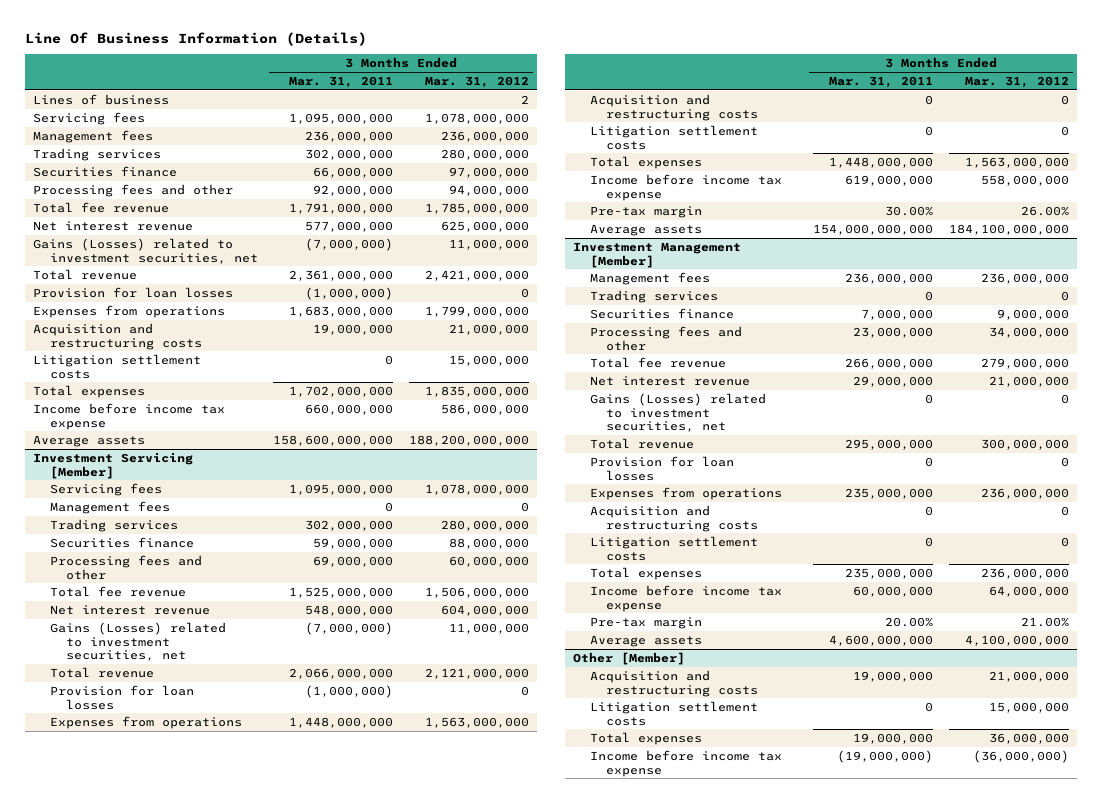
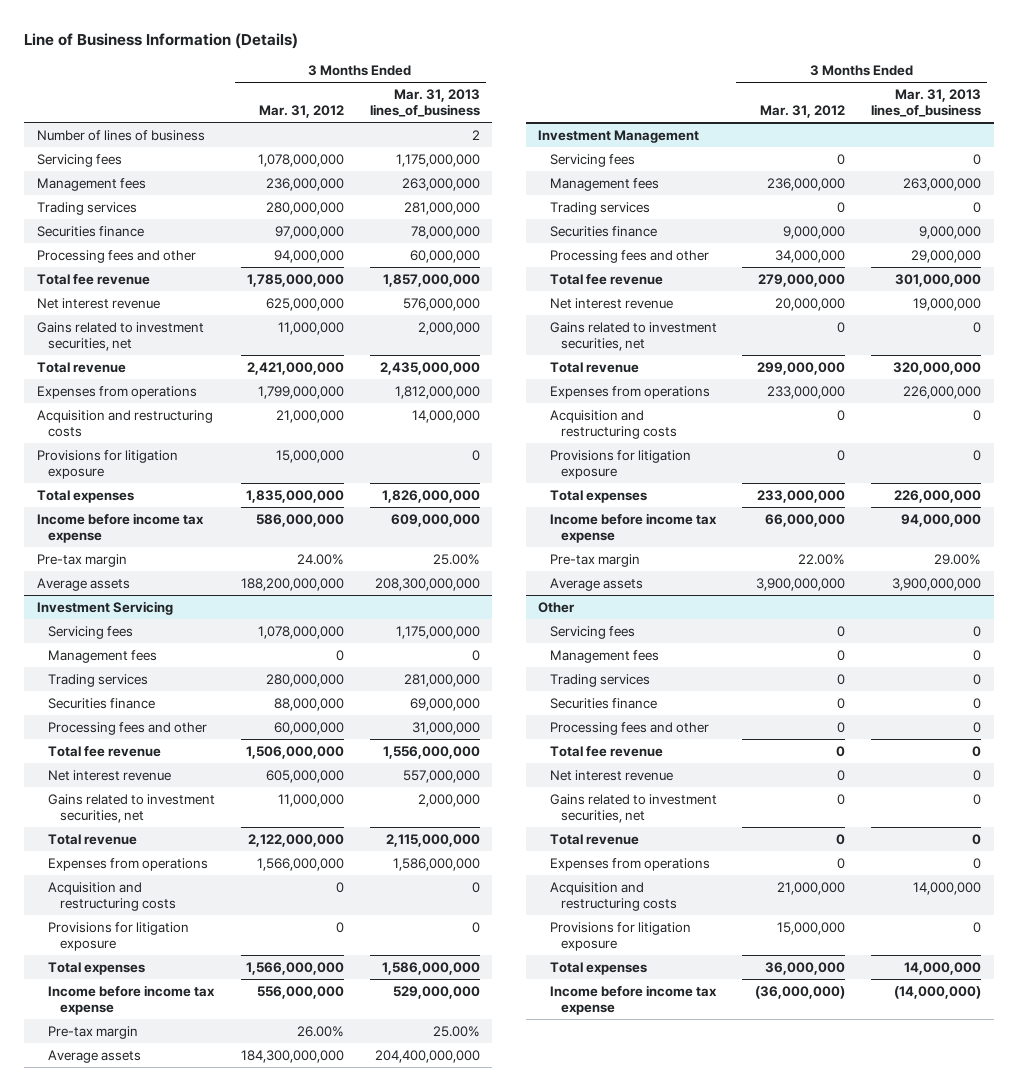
- Line Of Business Information (Details)
+ Line of Business Information (Details)
- | 3 Months Ended Mar. 31, 2011 | 3 Months Ended Mar. 31, 2012
+ | 3 Months Ended Mar. 31, 2012 | 3 Months Ended Mar. 31, 2013 lines_of_business
- Lines of business | | 2
+ Number of lines of business | | 2
- Gains (Losses) related to investment securities, net | (7,000,000) | 11,000,000
+ Gains related to investment securities, net | 11,000,000 | 2,000,000
- Provision for loan losses | (1,000,000) | 0
- Litigation settlement costs | 0 | 15,000,000
+ Provisions for litigation exposure | 15,000,000 | 0
+ Pre-tax margin | 24.00% | 25.00%
- Investment Servicing [Member]
+ Investment Servicing
- Net interest revenue | 548,000,000 | 604,000,000
- Gains (Losses) related to investment securities, net | (7,000,000) | 11,000,000
- Total revenue | 2,066,000,000 | 2,121,000,000
- Provision for loan losses | (1,000,000) | 0
- Expenses from operations | 1,448,000,000 | 1,563,000,000
+ Net interest revenue | 605,000,000 | 557,000,000
+ Gains related to investment securities, net | 11,000,000 | 2,000,000
+ Total revenue | 2,122,000,000 | 2,115,000,000
+ Expenses from operations | 1,566,000,000 | 1,586,000,000
- Litigation settlement costs | 0 | 0
- Total expenses | 1,448,000,000 | 1,563,000,000
- Income before income tax expense | 619,000,000 | 558,000,000
+ Provisions for litigation exposure | 0 | 0
+ Total expenses | 1,566,000,000 | 1,586,000,000
+ Income before income tax expense | 556,000,000 | 529,000,000
- Average assets | 154,000,000,000 | 184,100,000,000
- Investment Management [Member]
+ Average assets | 184,300,000,000 | 204,400,000,000
+ Investment Management
+ Servicing fees | 0 | 0
- Net interest revenue | 29,000,000 | 21,000,000
- Gains (Losses) related to investment securities, net | 0 | 0
- Total revenue | 295,000,000 | 300,000,000
- Provision for loan losses | 0 | 0
- Expenses from operations | 235,000,000 | 236,000,000
+ Net interest revenue | 20,000,000 | 19,000,000
+ Gains related to investment securities, net | 0 | 0
+ Total revenue | 299,000,000 | 320,000,000
+ Expenses from operations | 233,000,000 | 226,000,000
- Litigation settlement costs | 0 | 0
- Total expenses | 235,000,000 | 236,000,000
- Income before income tax expense | 60,000,000 | 64,000,000
- Pre-tax margin | 20.00% | 21.00%
- Average assets | 4,600,000,000 | 4,100,000,000
- Other [Member]
+ Provisions for litigation exposure | 0 | 0
+ Total expenses | 233,000,000 | 226,000,000
+ Income before income tax expense | 66,000,000 | 94,000,000
+ Pre-tax margin | 22.00% | 29.00%
+ Average assets | 3,900,000,000 | 3,900,000,000
+ Other
+ Servicing fees | 0 | 0
+ Management fees | 0 | 0
+ Trading services | 0 | 0
+ Securities finance | 0 | 0
+ Processing fees and other | 0 | 0
+ Total fee revenue | 0 | 0
+ Net interest revenue | 0 | 0
+ Gains related to investment securities, net | 0 | 0
+ Total revenue | 0 | 0
+ Expenses from operations | 0 | 0
- Litigation settlement costs | 0 | 15,000,000
+ Provisions for litigation exposure | 15,000,000 | 0

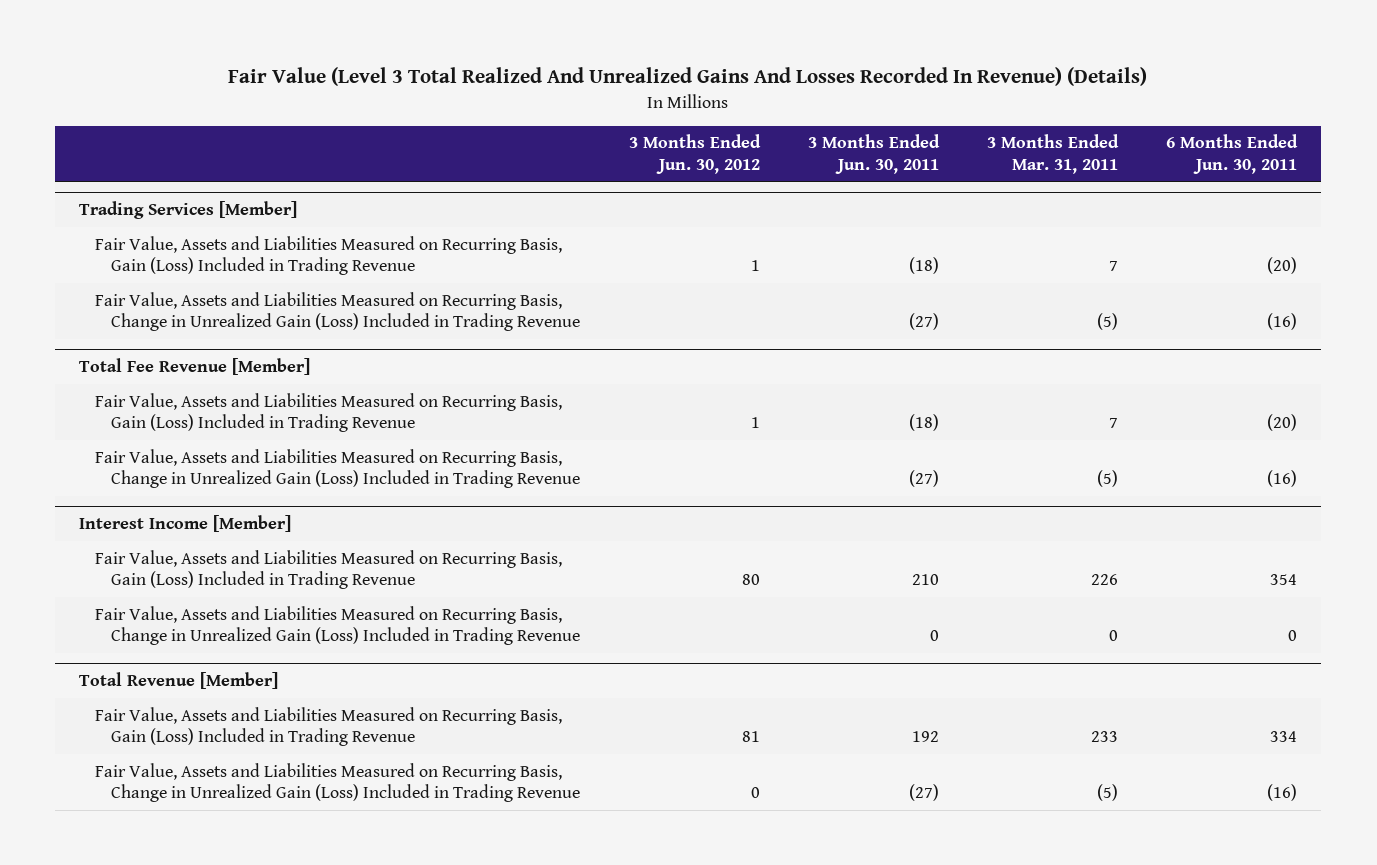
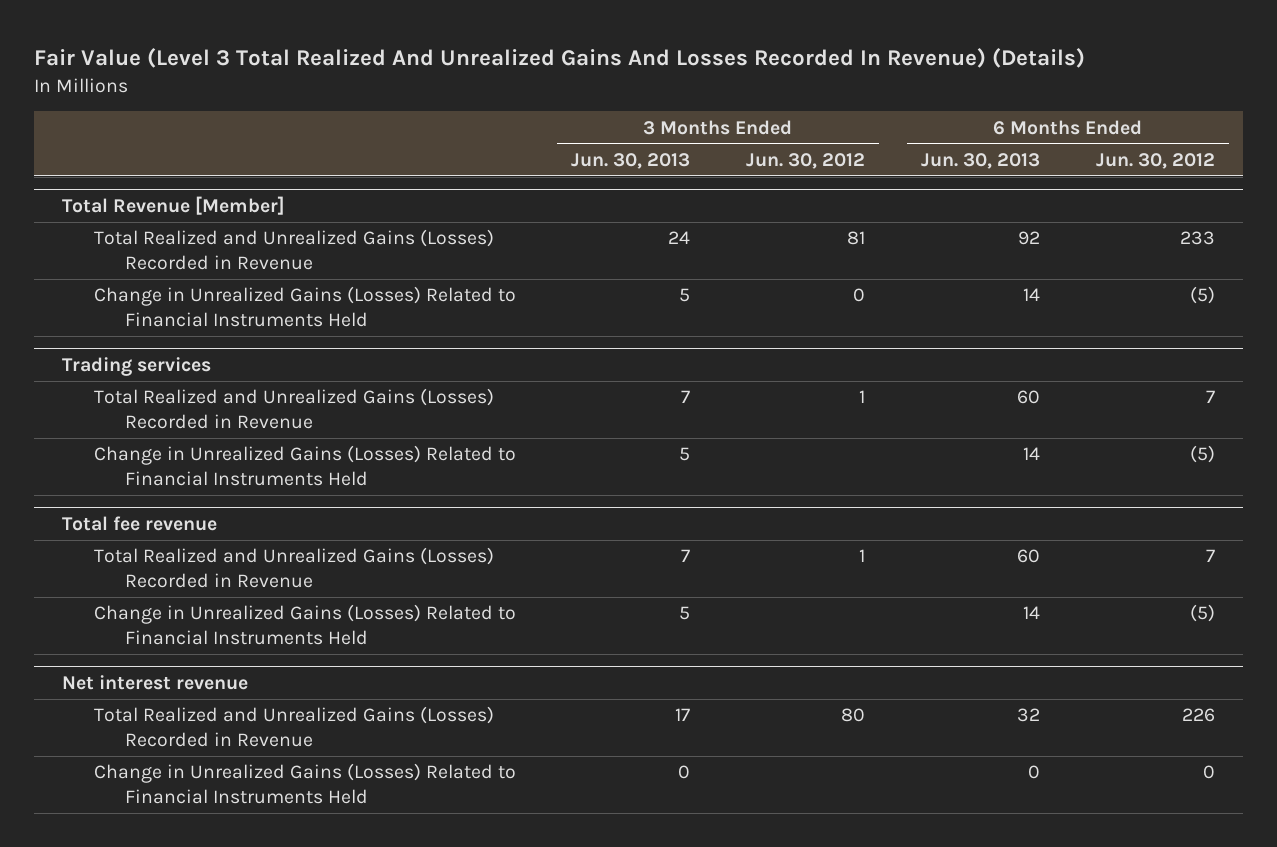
- | 3 Months Ended Jun. 30, 2012 | 3 Months Ended Jun. 30, 2011 | 3 Months Ended Mar. 31, 2011 | 6 Months Ended Jun. 30, 2011
+ | 3 Months Ended Jun. 30, 2013 | 3 Months Ended Jun. 30, 2012 | 6 Months Ended Jun. 30, 2013 | 6 Months Ended Jun. 30, 2012
- Trading Services [Member]
- Fair Value, Assets and Liabilities Measured on Recurring Basis, Gain (Loss) Included in Trading Revenue | 1 | (18) | 7 | (20)
- Fair Value, Assets and Liabilities Measured on Recurring Basis, Change in Unrealized Gain (Loss) Included in Trading Revenue | | (27) | (5) | (16)
- Total Fee Revenue [Member]
- Fair Value, Assets and Liabilities Measured on Recurring Basis, Gain (Loss) Included in Trading Revenue | 1 | (18) | 7 | (20)
- Fair Value, Assets and Liabilities Measured on Recurring Basis, Change in Unrealized Gain (Loss) Included in Trading Revenue | | (27) | (5) | (16)
- Interest Income [Member]
- Fair Value, Assets and Liabilities Measured on Recurring Basis, Gain (Loss) Included in Trading Revenue | 80 | 210 | 226 | 354
- Fair Value, Assets and Liabilities Measured on Recurring Basis, Change in Unrealized Gain (Loss) Included in Trading Revenue | | 0 | 0 | 0
@ Total Revenue [Member]
- Fair Value, Assets and Liabilities Measured on Recurring Basis, Gain (Loss) Included in Trading Revenue | 81 | 192 | 233 | 334
- Fair Value, Assets and Liabilities Measured on Recurring Basis, Change in Unrealized Gain (Loss) Included in Trading Revenue | 0 | (27) | (5) | (16)
+ Total Realized and Unrealized Gains (Losses) Recorded in Revenue | 24 | 81 | 92 | 233
+ Change in Unrealized Gains (Losses) Related to Financial Instruments Held | 5 | 0 | 14 | (5)
+ Trading services
+ Total Realized and Unrealized Gains (Losses) Recorded in Revenue | 7 | 1 | 60 | 7
+ Change in Unrealized Gains (Losses) Related to Financial Instruments Held | 5 | | 14 | (5)
+ Total fee revenue
+ Total Realized and Unrealized Gains (Losses) Recorded in Revenue | 7 | 1 | 60 | 7
+ Change in Unrealized Gains (Losses) Related to Financial Instruments Held | 5 | | 14 | (5)
+ Net interest revenue
+ Total Realized and Unrealized Gains (Losses) Recorded in Revenue | 17 | 80 | 32 | 226
+ Change in Unrealized Gains (Losses) Related to Financial Instruments Held | 0 | | 0 | 0

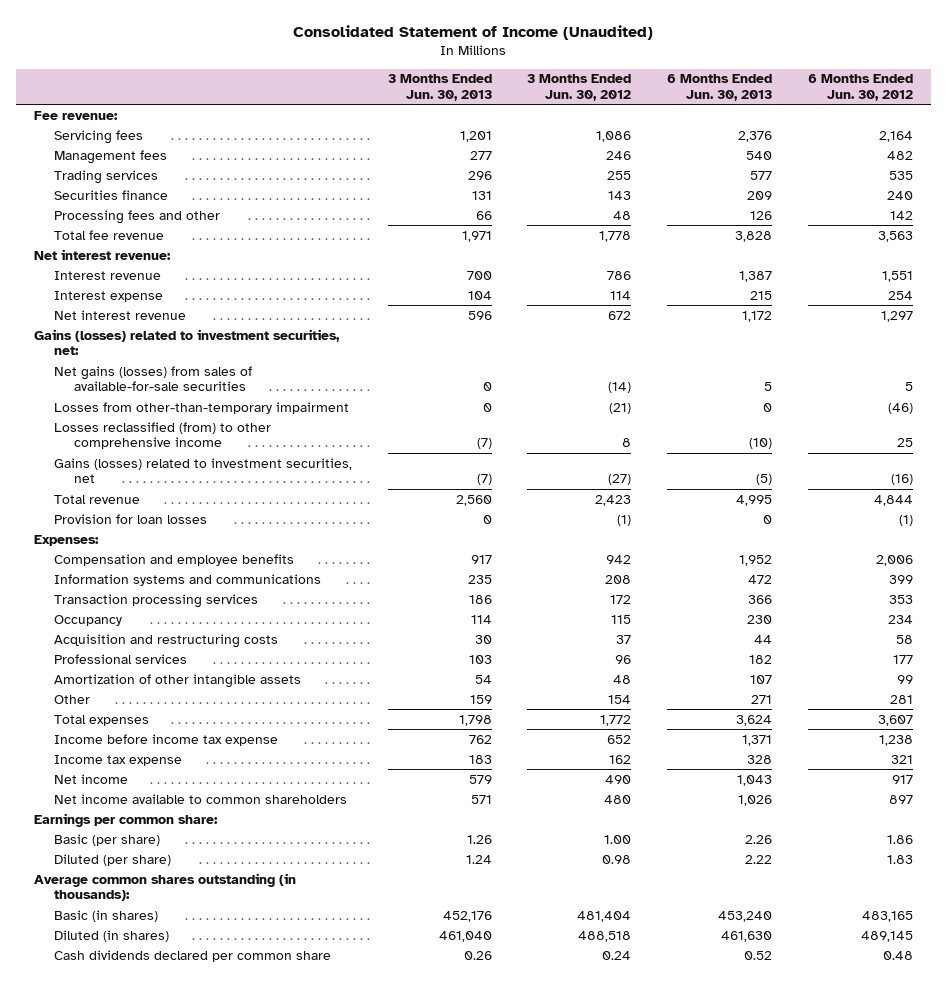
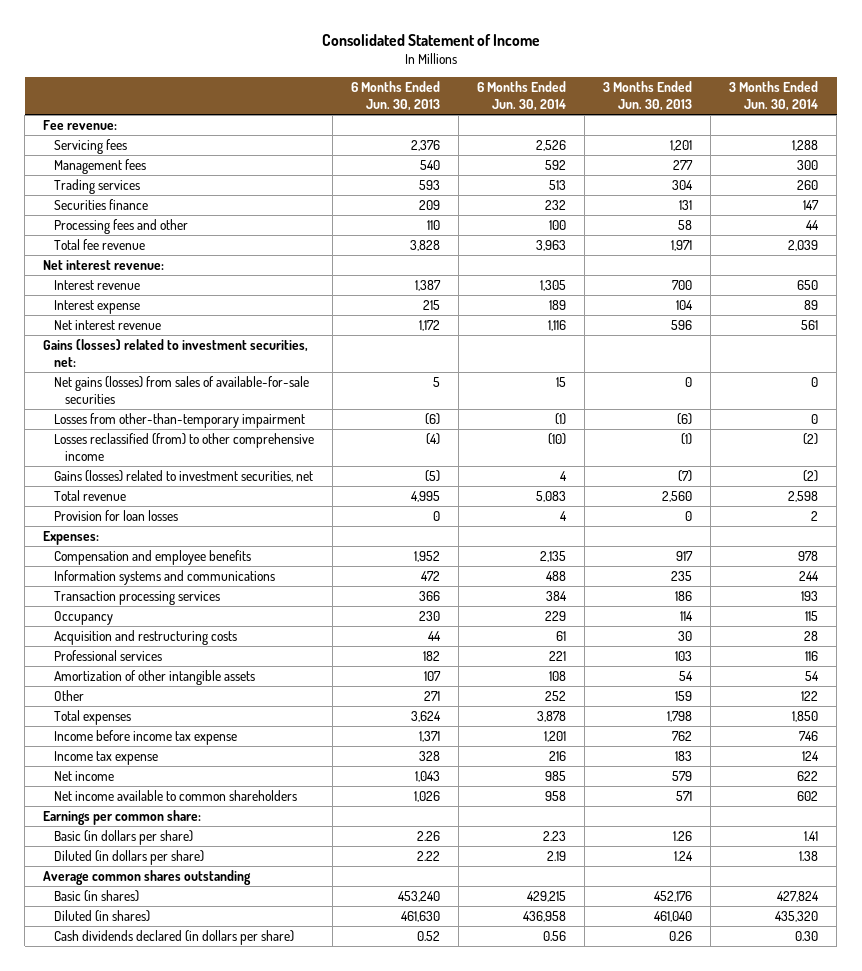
- Consolidated Statement of Income (Unaudited)
+ Consolidated Statement of Income
- | 3 Months Ended Jun. 30, 2013 | 3 Months Ended Jun. 30, 2012 | 6 Months Ended Jun. 30, 2013 | 6 Months Ended Jun. 30, 2012
+ | 6 Months Ended Jun. 30, 2013 | 6 Months Ended Jun. 30, 2014 | 3 Months Ended Jun. 30, 2013 | 3 Months Ended Jun. 30, 2014
- Trading services | 296 | 255 | 577 | 535
+ Trading services | 593 | 513 | 304 | 260
- Processing fees and other | 66 | 48 | 126 | 142
+ Processing fees and other | 110 | 100 | 58 | 44
- Losses from other-than-temporary impairment | 0 | (21) | 0 | (46)
- Losses reclassified (from) to other comprehensive income | (7) | 8 | (10) | 25
+ Losses from other-than-temporary impairment | (6) | (1) | (6) | 0
+ Losses reclassified (from) to other comprehensive income | (4) | (10) | (1) | (2)
- Basic (per share) | 1.26 | 1.00 | 2.26 | 1.86
- Diluted (per share) | 1.24 | 0.98 | 2.22 | 1.83
- Average common shares outstanding (in thousands):
+ Basic (in dollars per share) | 2.26 | 2.23 | 1.26 | 1.41
+ Diluted (in dollars per share) | 2.22 | 2.19 | 1.24 | 1.38
+ Average common shares outstanding
- Cash dividends declared per common share | 0.26 | 0.24 | 0.52 | 0.48
+ Cash dividends declared (in dollars per share) | 0.52 | 0.56 | 0.26 | 0.30

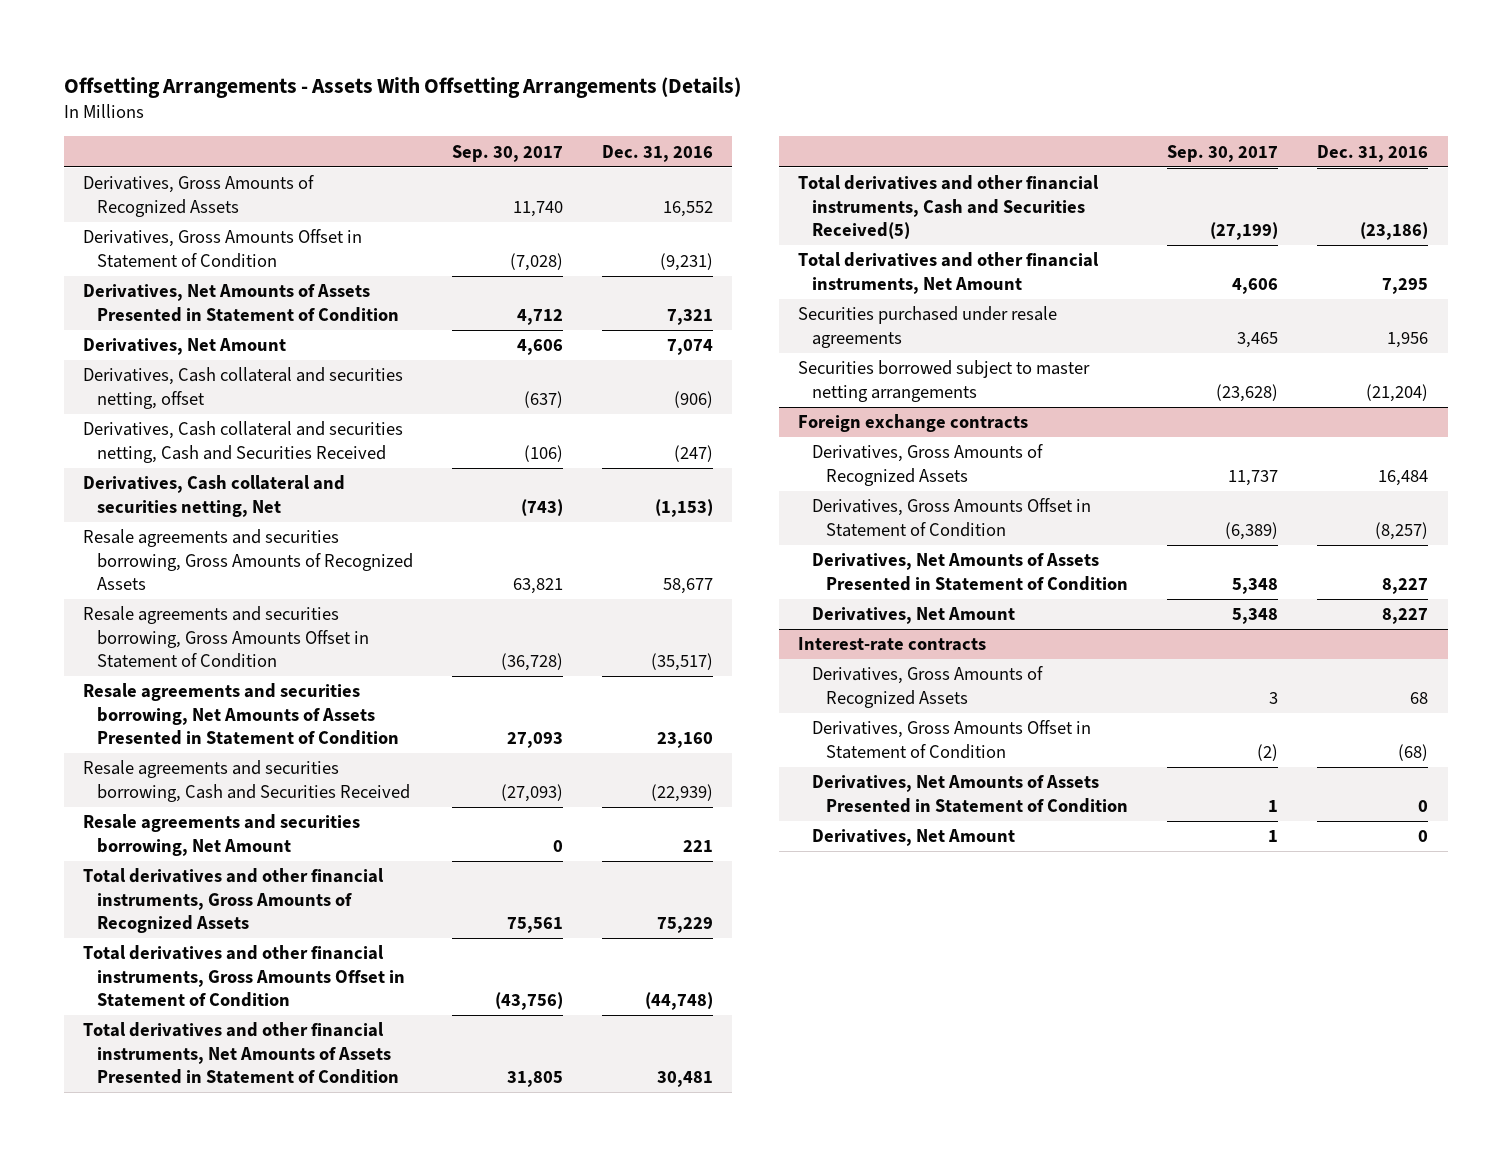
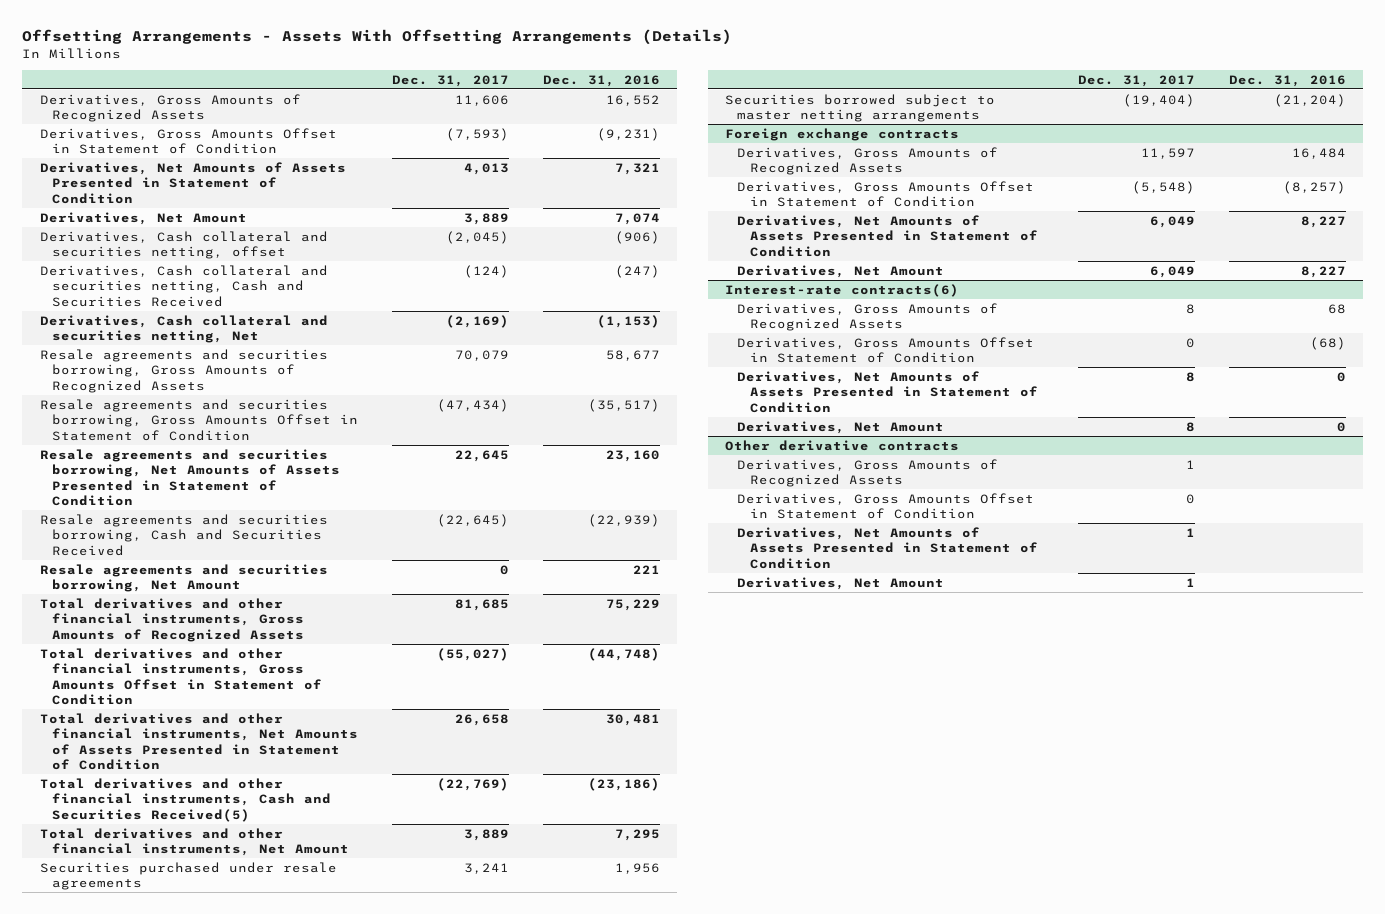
- | Sep. 30, 2017 | Dec. 31, 2016
+ | Dec. 31, 2017 | Dec. 31, 2016
- Interest-rate contracts
+ Interest-rate contracts(6)
+ Other derivative contracts
+ Derivatives, Gross Amounts of Recognized Assets | 1 |
+ Derivatives, Gross Amounts Offset in Statement of Condition | 0 |
+ Derivatives, Net Amounts of Assets Presented in Statement of Condition | 1 |
+ Derivatives, Net Amount | 1 |

